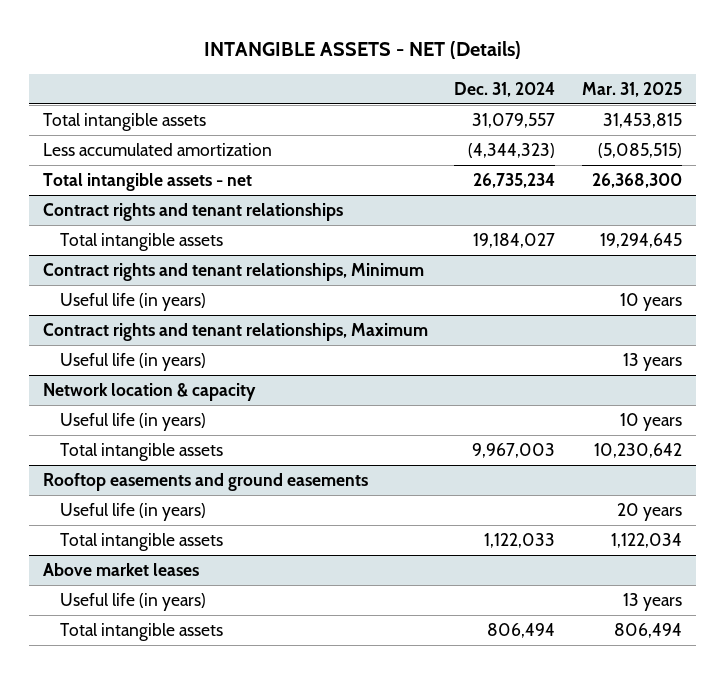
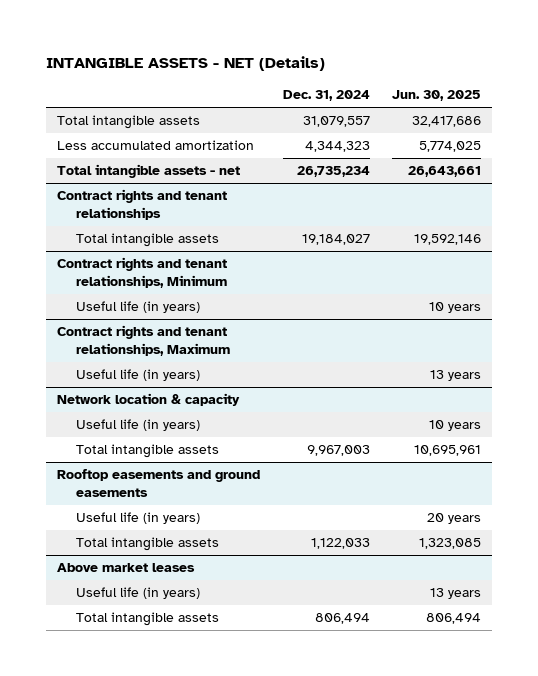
- | Dec. 31, 2024 | Mar. 31, 2025
+ | Dec. 31, 2024 | Jun. 30, 2025
- Less accumulated amortization | (4,344,323) | (5,085,515)
+ Less accumulated amortization | 4,344,323 | 5,774,025

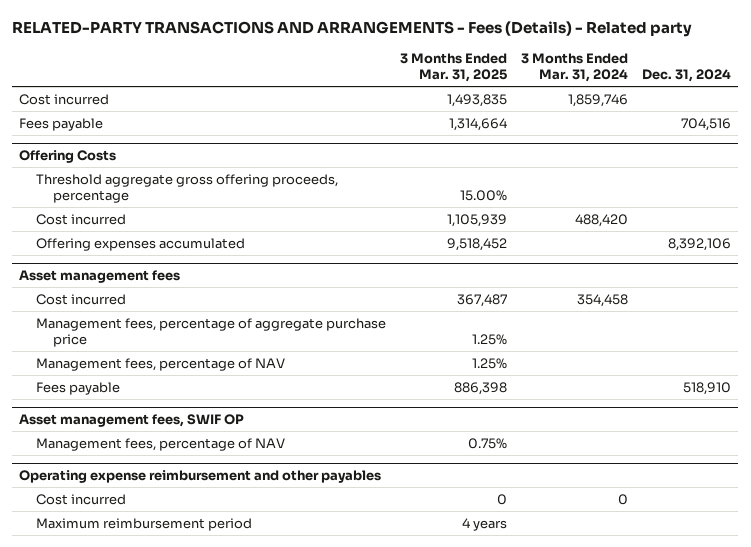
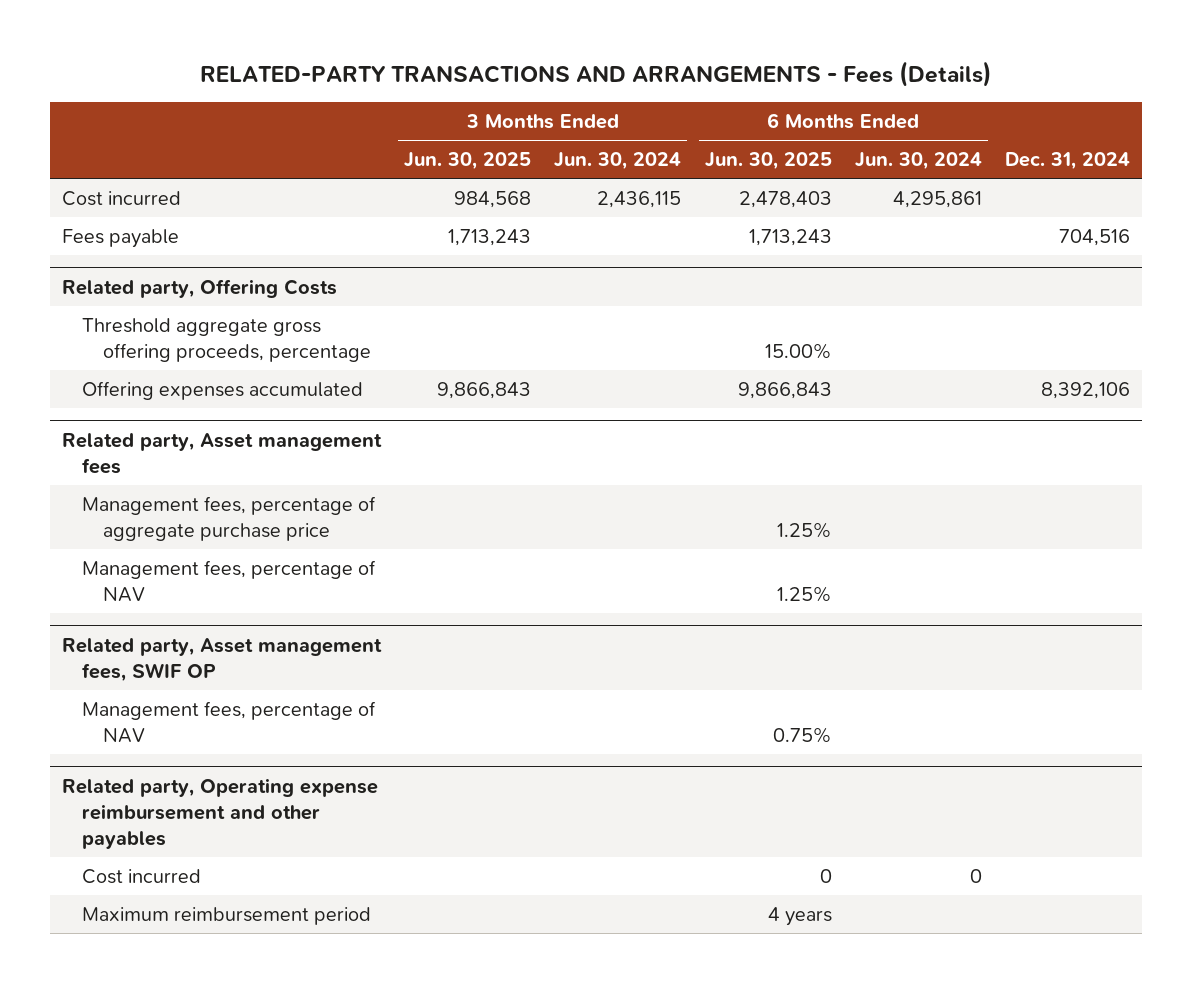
- RELATED-PARTY TRANSACTIONS AND ARRANGEMENTS - Fees (Details) - Related party
+ RELATED-PARTY TRANSACTIONS AND ARRANGEMENTS - Fees (Details)
- | 3 Months Ended Mar. 31, 2025 | 3 Months Ended Mar. 31, 2024 | Dec. 31, 2024
+ | 3 Months Ended Jun. 30, 2025 | 3 Months Ended Jun. 30, 2024 | 6 Months Ended Jun. 30, 2025 | 6 Months Ended Jun. 30, 2024 | Dec. 31, 2024
- Offering Costs
+ Related party, Offering Costs
- Cost incurred | 1,105,939 | 488,420 |
- Asset management fees
- Cost incurred | 367,487 | 354,458 |
+ Related party, Asset management fees
- Fees payable | 886,398 | | 518,910
- Asset management fees, SWIF OP
+ Related party, Asset management fees, SWIF OP
- Operating expense reimbursement and other payables
+ Related party, Operating expense reimbursement and other payables

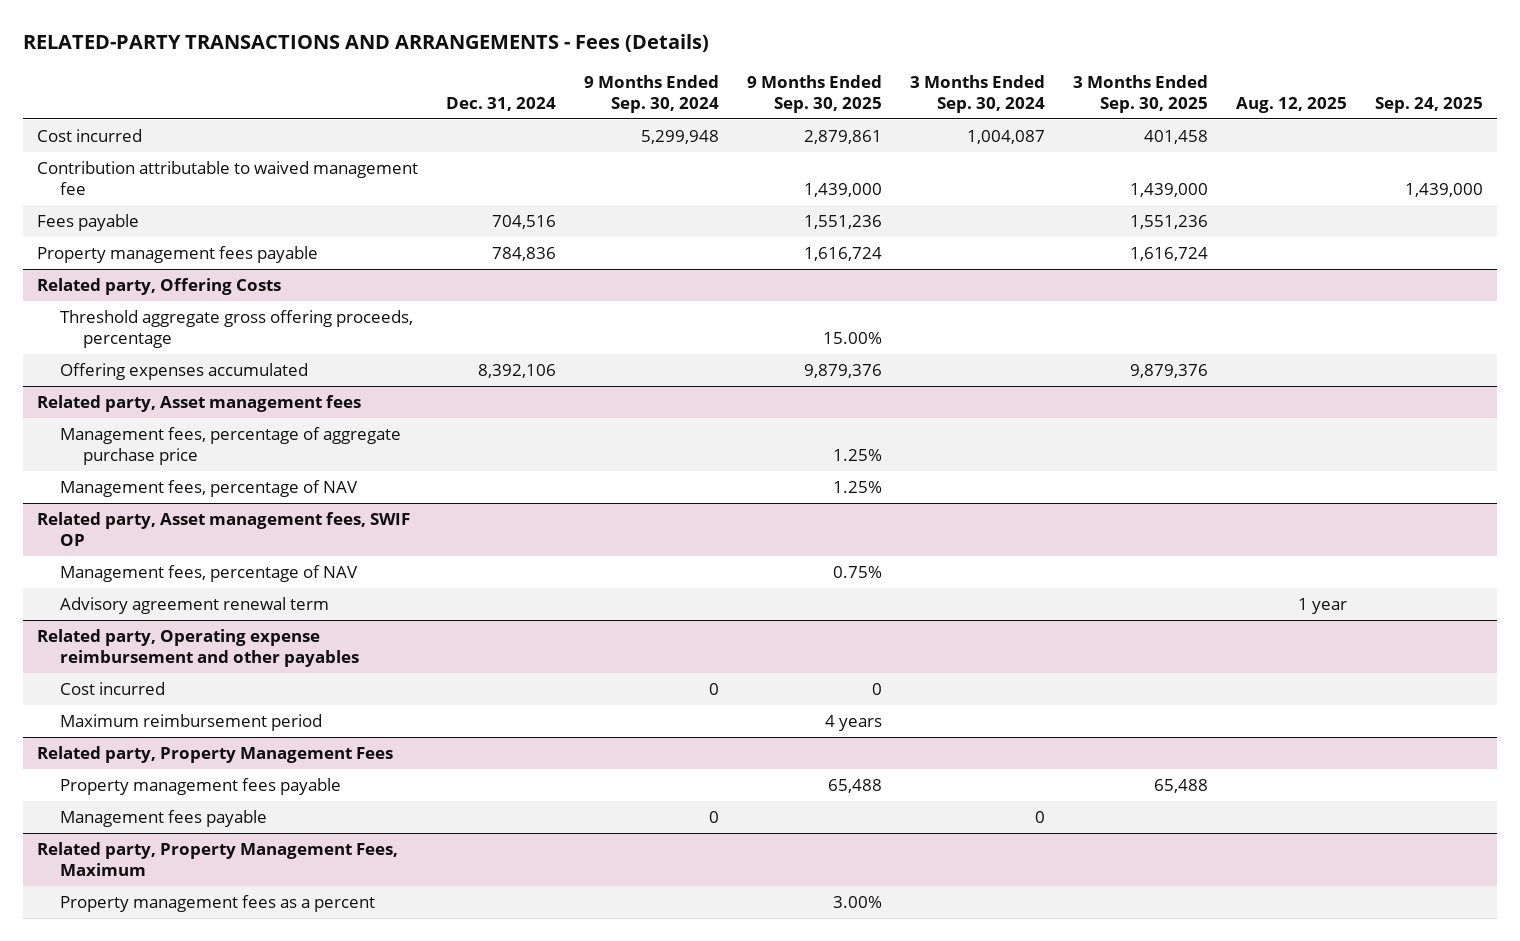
- | 3 Months Ended Jun. 30, 2025 | 3 Months Ended Jun. 30, 2024 | 6 Months Ended Jun. 30, 2025 | 6 Months Ended Jun. 30, 2024 | Dec. 31, 2024
+ | Dec. 31, 2024 | 9 Months Ended Sep. 30, 2024 | 9 Months Ended Sep. 30, 2025 | 3 Months Ended Sep. 30, 2024 | 3 Months Ended Sep. 30, 2025 | Aug. 12, 2025 | Sep. 24, 2025
+ Contribution attributable to waived management fee | | | 1,439,000 | | 1,439,000 | | 1,439,000
+ Property management fees payable | 784,836 | | 1,616,724 | | 1,616,724 | |
@ Related party, Asset management fees, SWIF OP
+ Advisory agreement renewal term | | | | | | 1 year |
+ Related party, Property Management Fees
+ Property management fees payable | | | 65,488 | | 65,488 | |
+ Management fees payable | | 0 | | 0 | | |
+ Related party, Property Management Fees, Maximum
+ Property management fees as a percent | | | 3.00% | | | |

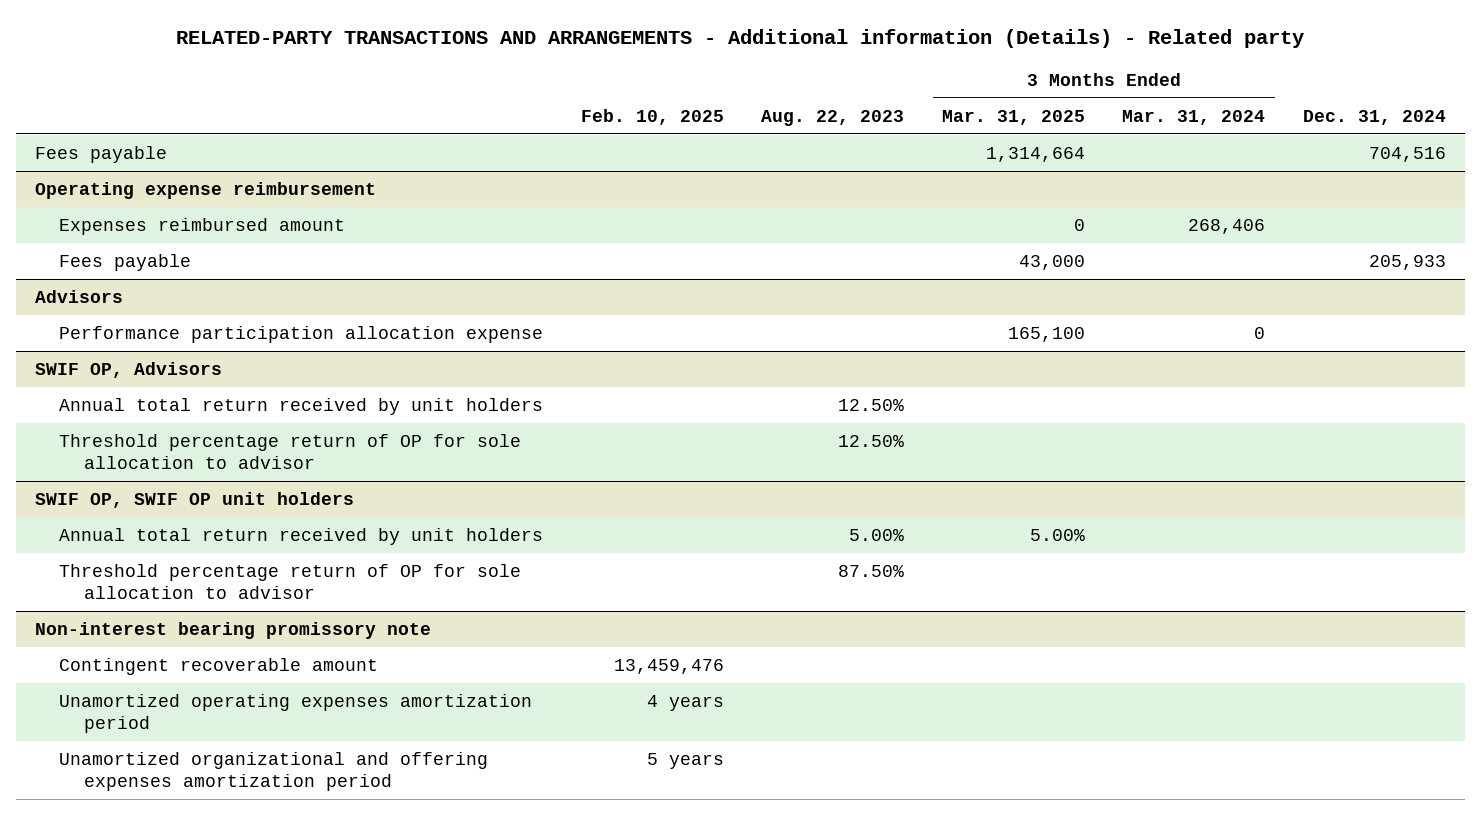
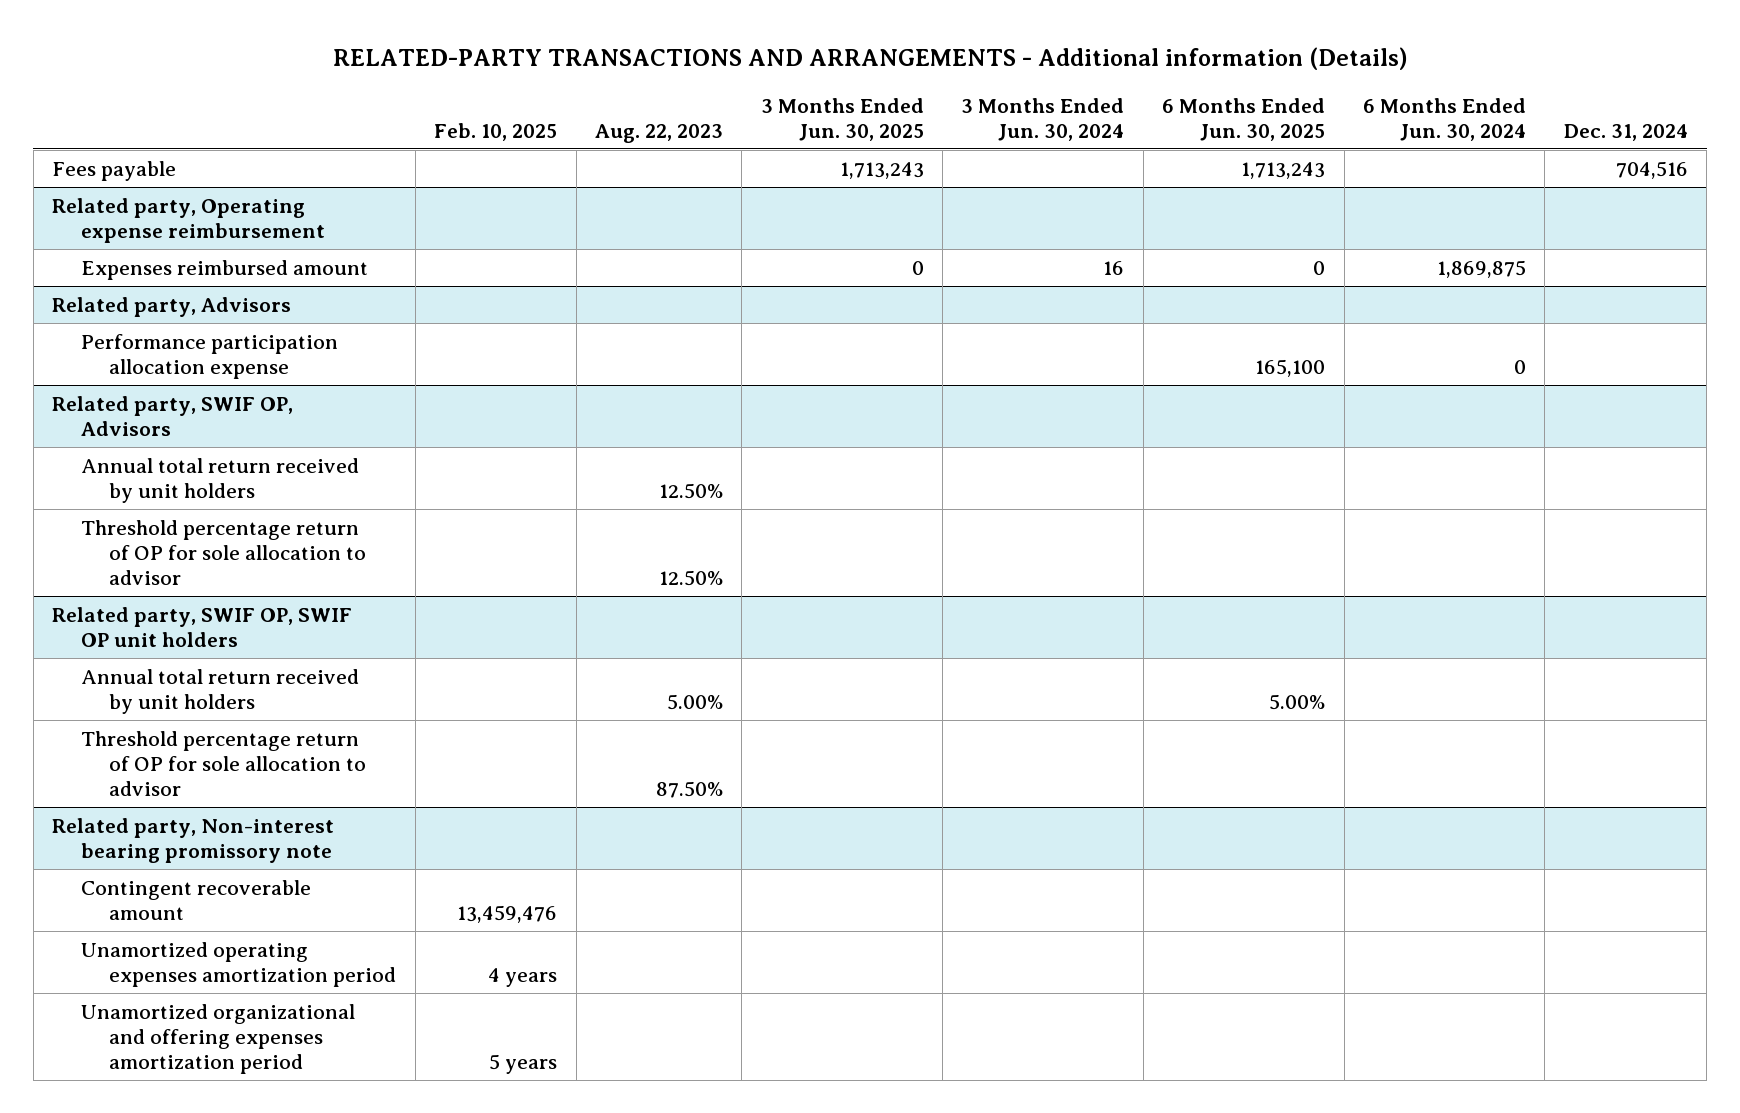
- RELATED-PARTY TRANSACTIONS AND ARRANGEMENTS - Additional information (Details) - Related party
+ RELATED-PARTY TRANSACTIONS AND ARRANGEMENTS - Additional information (Details)
- | Feb. 10, 2025 | Aug. 22, 2023 | 3 Months Ended Mar. 31, 2025 | 3 Months Ended Mar. 31, 2024 | Dec. 31, 2024
+ | Feb. 10, 2025 | Aug. 22, 2023 | 3 Months Ended Jun. 30, 2025 | 3 Months Ended Jun. 30, 2024 | 6 Months Ended Jun. 30, 2025 | 6 Months Ended Jun. 30, 2024 | Dec. 31, 2024
- Operating expense reimbursement
+ Related party, Operating expense reimbursement
- Fees payable | | | 43,000 | | 205,933
- Advisors
+ Related party, Advisors
- SWIF OP, Advisors
+ Related party, SWIF OP, Advisors
- SWIF OP, SWIF OP unit holders
+ Related party, SWIF OP, SWIF OP unit holders
- Non-interest bearing promissory note
+ Related party, Non-interest bearing promissory note

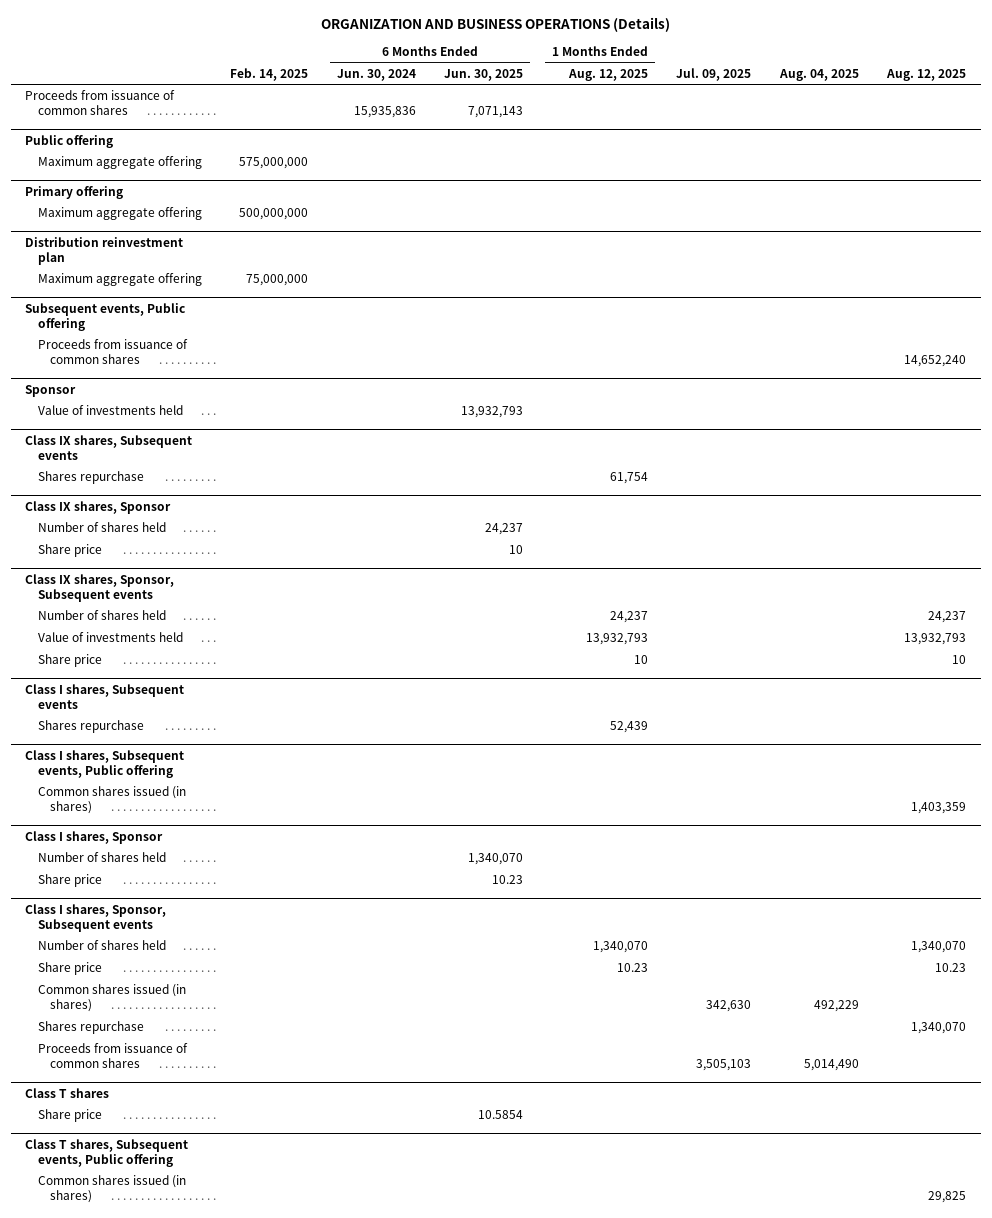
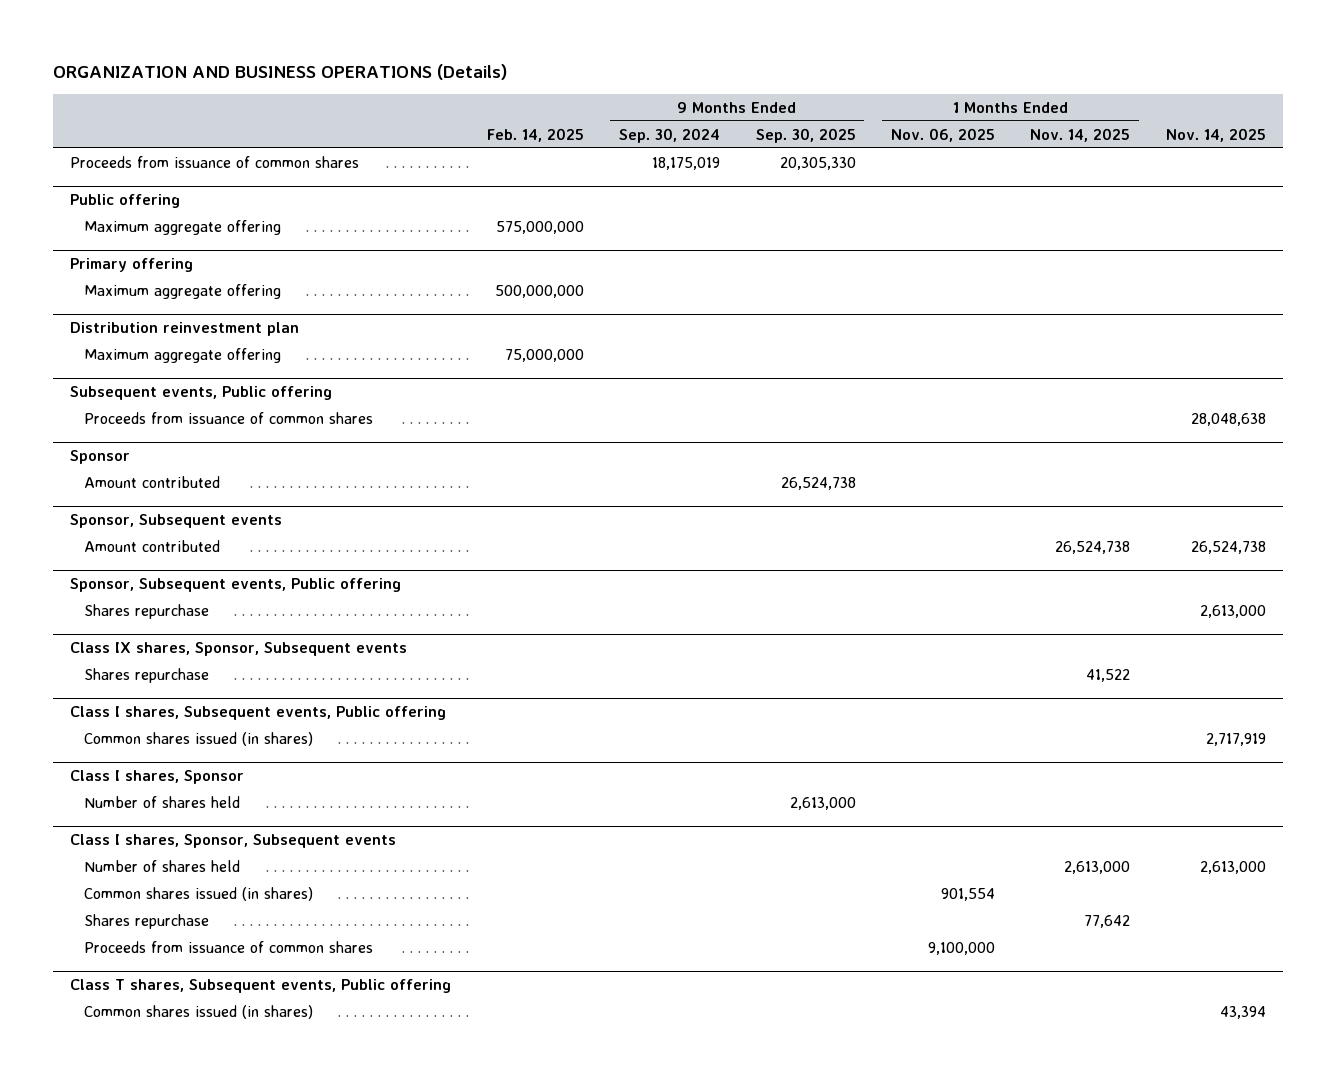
- | Feb. 14, 2025 | 6 Months Ended Jun. 30, 2024 | 6 Months Ended Jun. 30, 2025 | 1 Months Ended Aug. 12, 2025 | Jul. 09, 2025 | Aug. 04, 2025 | Aug. 12, 2025
+ | Feb. 14, 2025 | 9 Months Ended Sep. 30, 2024 | 9 Months Ended Sep. 30, 2025 | 1 Months Ended Nov. 06, 2025 | 1 Months Ended Nov. 14, 2025 | Nov. 14, 2025
@ Sponsor
- Value of investments held | | | 13,932,793 | | | |
- Class IX shares, Subsequent events
- Shares repurchase | | | | 61,754 | | |
- Class IX shares, Sponsor
- Number of shares held | | | 24,237 | | | |
- Share price | | | 10 | | | |
@ Sponsor
+ Amount contributed | | | 26,524,738 | | |
+ Sponsor, Subsequent events
+ Amount contributed | | | | | 26,524,738 | 26,524,738
+ Sponsor, Subsequent events, Public offering
+ Shares repurchase | | | | | | 2,613,000
@ Class IX shares, Sponsor, Subsequent events
- Number of shares held | | | | 24,237 | | | 24,237
- Value of investments held | | | | 13,932,793 | | | 13,932,793
- Share price | | | | 10 | | | 10
- Class I shares, Subsequent events
- Shares repurchase | | | | 52,439 | | |
@ Class IX shares, Sponsor, Subsequent events
+ Shares repurchase | | | | | 41,522 |
@ Class I shares, Sponsor
- Share price | | | 10.23 | | | |
@ Class I shares, Sponsor, Subsequent events
- Share price | | | | 10.23 | | | 10.23
- Class T shares
- Share price | | | 10.5854 | | | |

